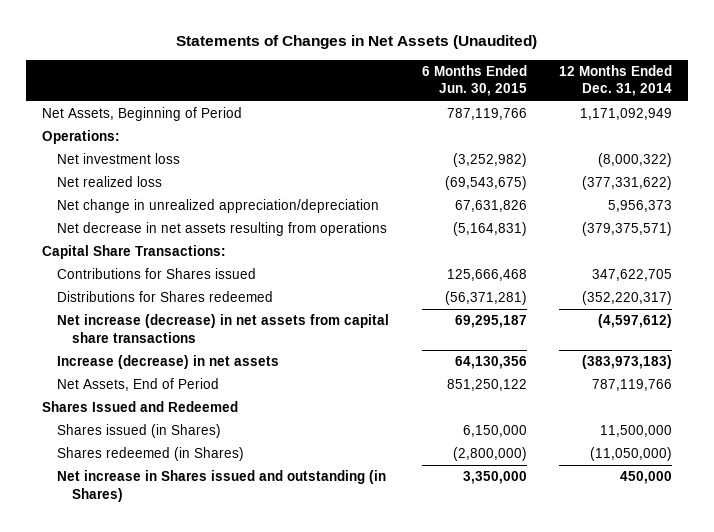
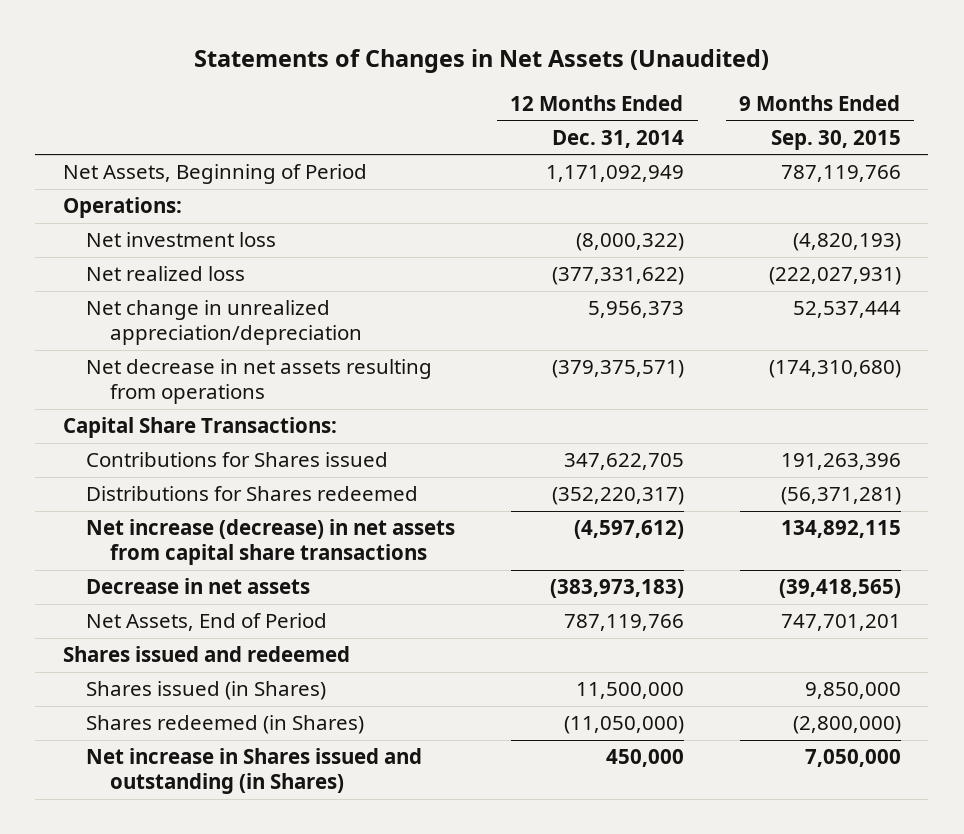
- | 6 Months Ended Jun. 30, 2015 | 12 Months Ended Dec. 31, 2014
+ | 12 Months Ended Dec. 31, 2014 | 9 Months Ended Sep. 30, 2015
- Increase (decrease) in net assets | 64,130,356 | (383,973,183)
+ Decrease in net assets | (383,973,183) | (39,418,565)
- Shares Issued and Redeemed
+ Shares issued and redeemed

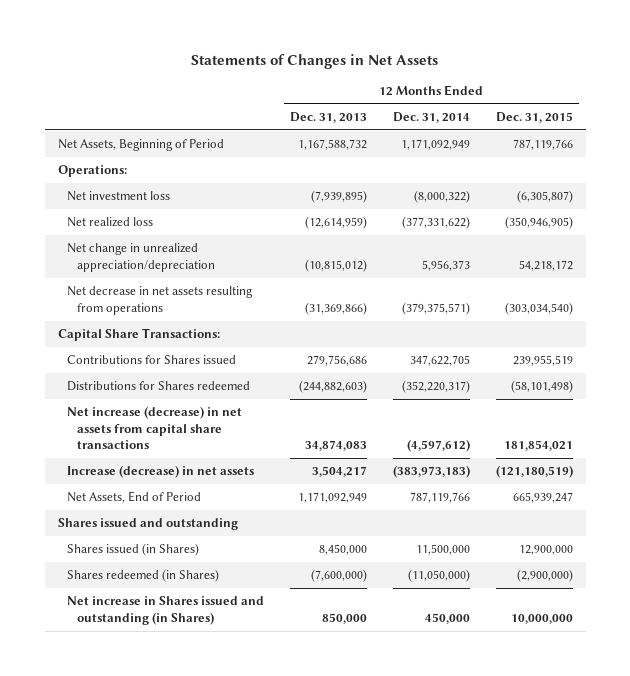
- Statements of Changes in Net Assets (Unaudited)
+ Statements of Changes in Net Assets
- | 12 Months Ended Dec. 31, 2014 | 9 Months Ended Sep. 30, 2015
+ | 12 Months Ended Dec. 31, 2013 | 12 Months Ended Dec. 31, 2014 | 12 Months Ended Dec. 31, 2015
- Decrease in net assets | (383,973,183) | (39,418,565)
+ Increase (decrease) in net assets | 3,504,217 | (383,973,183) | (121,180,519)
- Shares issued and redeemed
+ Shares issued and outstanding

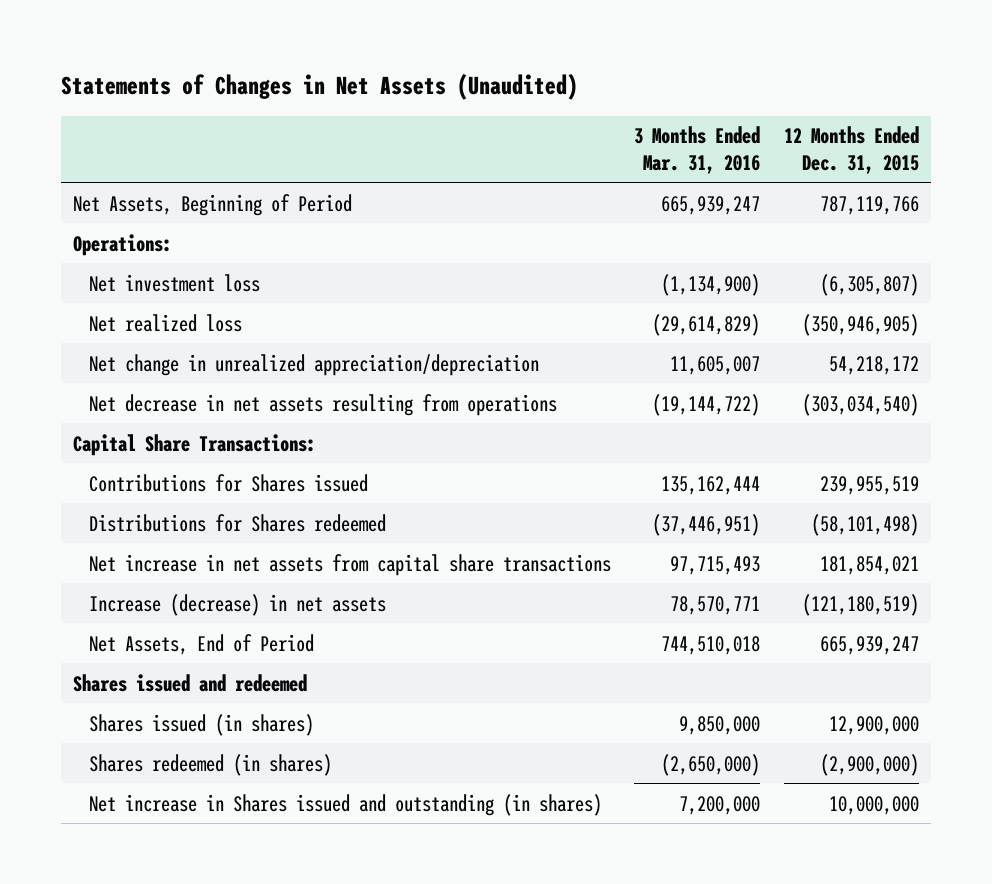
- Statements of Changes in Net Assets
+ Statements of Changes in Net Assets (Unaudited)
- | 12 Months Ended Dec. 31, 2013 | 12 Months Ended Dec. 31, 2014 | 12 Months Ended Dec. 31, 2015
+ | 3 Months Ended Mar. 31, 2016 | 12 Months Ended Dec. 31, 2015
- Net increase (decrease) in net assets from capital share transactions | 34,874,083 | (4,597,612) | 181,854,021
+ Net increase in net assets from capital share transactions | 97,715,493 | 181,854,021
- Shares issued and outstanding
- Shares issued (in Shares) | 8,450,000 | 11,500,000 | 12,900,000
- Shares redeemed (in Shares) | (7,600,000) | (11,050,000) | (2,900,000)
- Net increase in Shares issued and outstanding (in Shares) | 850,000 | 450,000 | 10,000,000
+ Shares issued and redeemed
+ Shares issued (in shares) | 9,850,000 | 12,900,000
+ Shares redeemed (in shares) | (2,650,000) | (2,900,000)
+ Net increase in Shares issued and outstanding (in shares) | 7,200,000 | 10,000,000

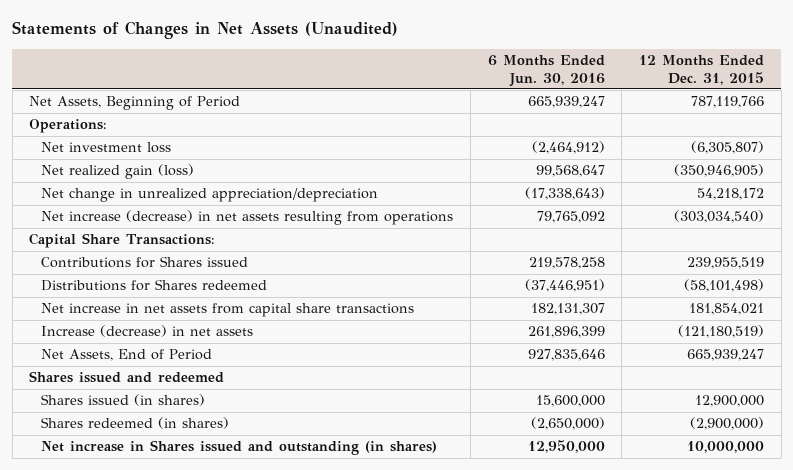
- | 3 Months Ended Mar. 31, 2016 | 12 Months Ended Dec. 31, 2015
+ | 6 Months Ended Jun. 30, 2016 | 12 Months Ended Dec. 31, 2015
- Net realized loss | (29,614,829) | (350,946,905)
+ Net realized gain (loss) | 99,568,647 | (350,946,905)
- Net decrease in net assets resulting from operations | (19,144,722) | (303,034,540)
+ Net increase (decrease) in net assets resulting from operations | 79,765,092 | (303,034,540)

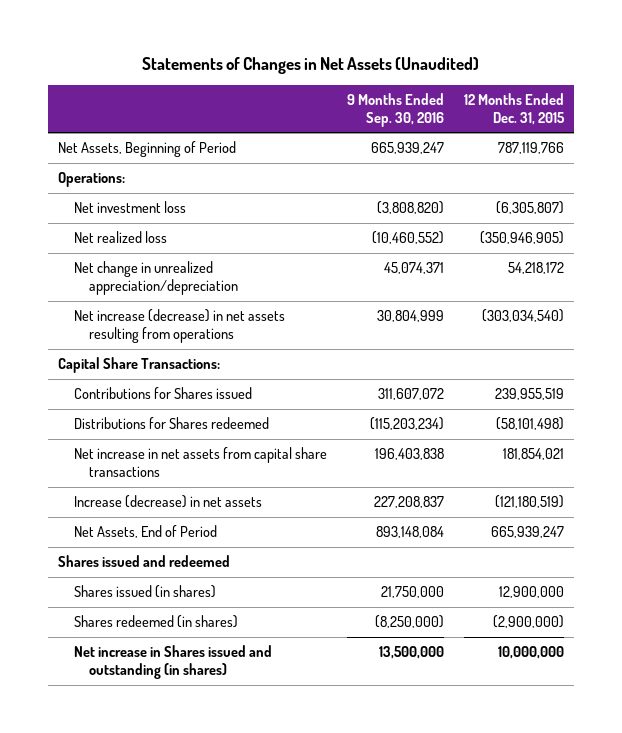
- | 6 Months Ended Jun. 30, 2016 | 12 Months Ended Dec. 31, 2015
+ | 9 Months Ended Sep. 30, 2016 | 12 Months Ended Dec. 31, 2015
- Net realized gain (loss) | 99,568,647 | (350,946,905)
+ Net realized loss | (10,460,552) | (350,946,905)

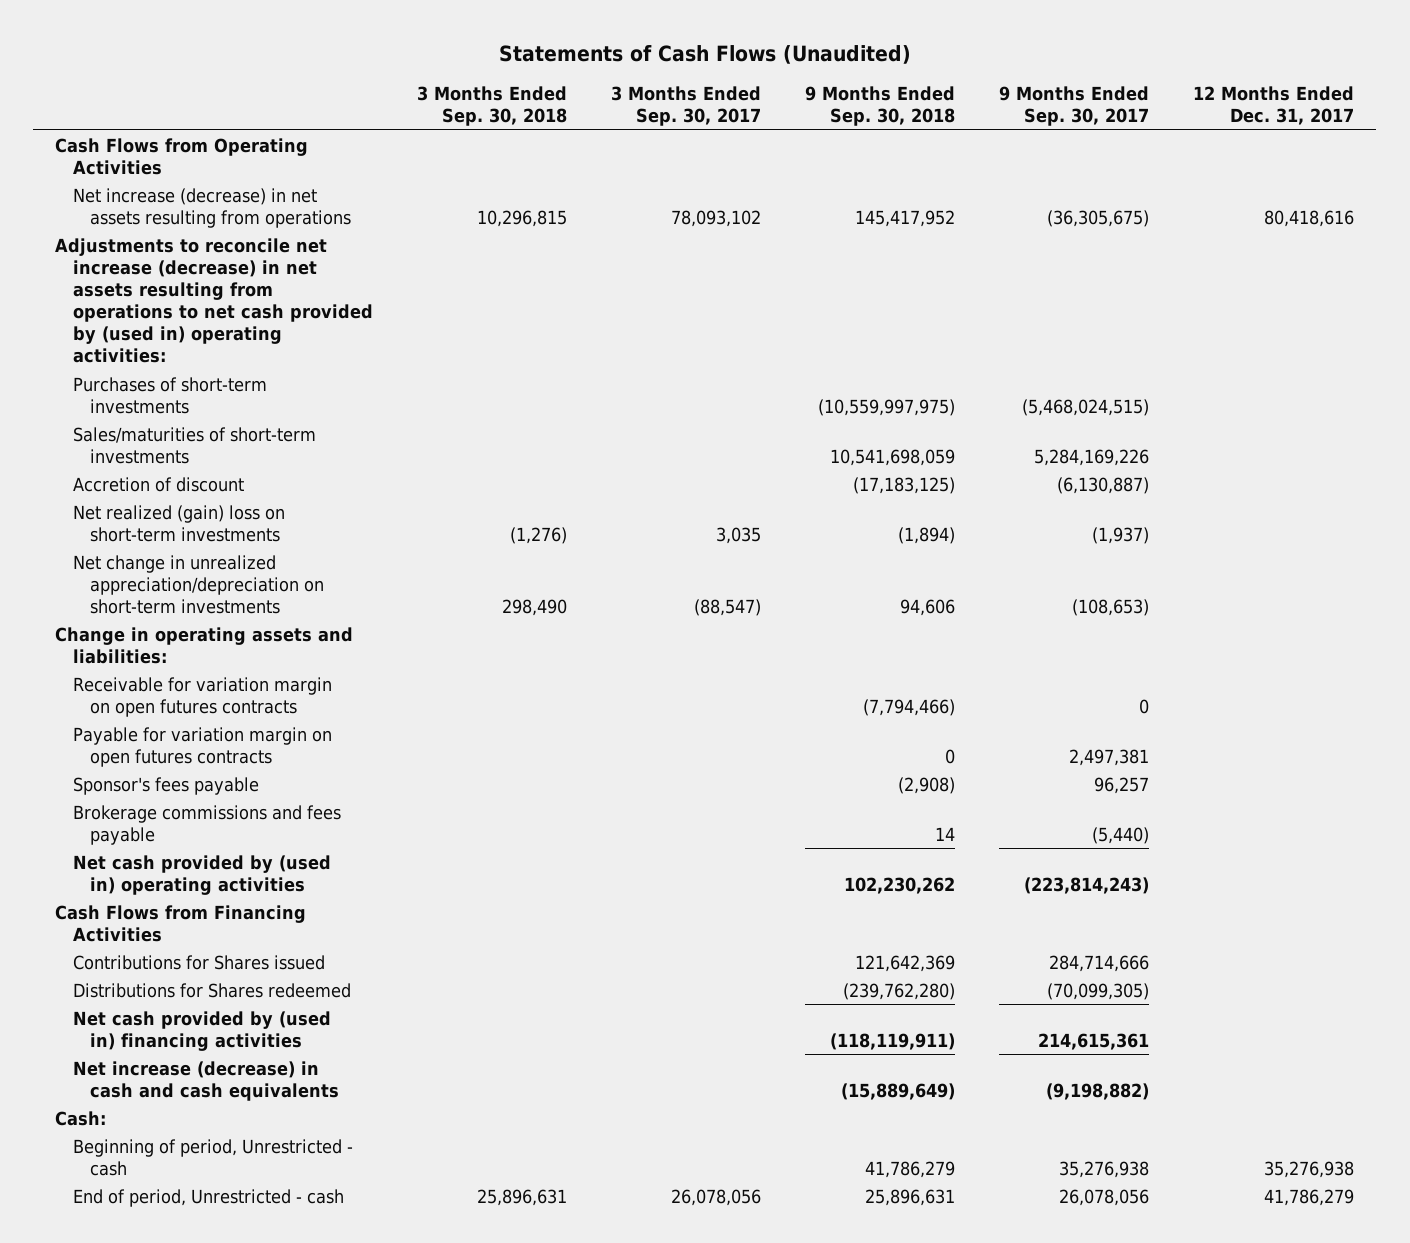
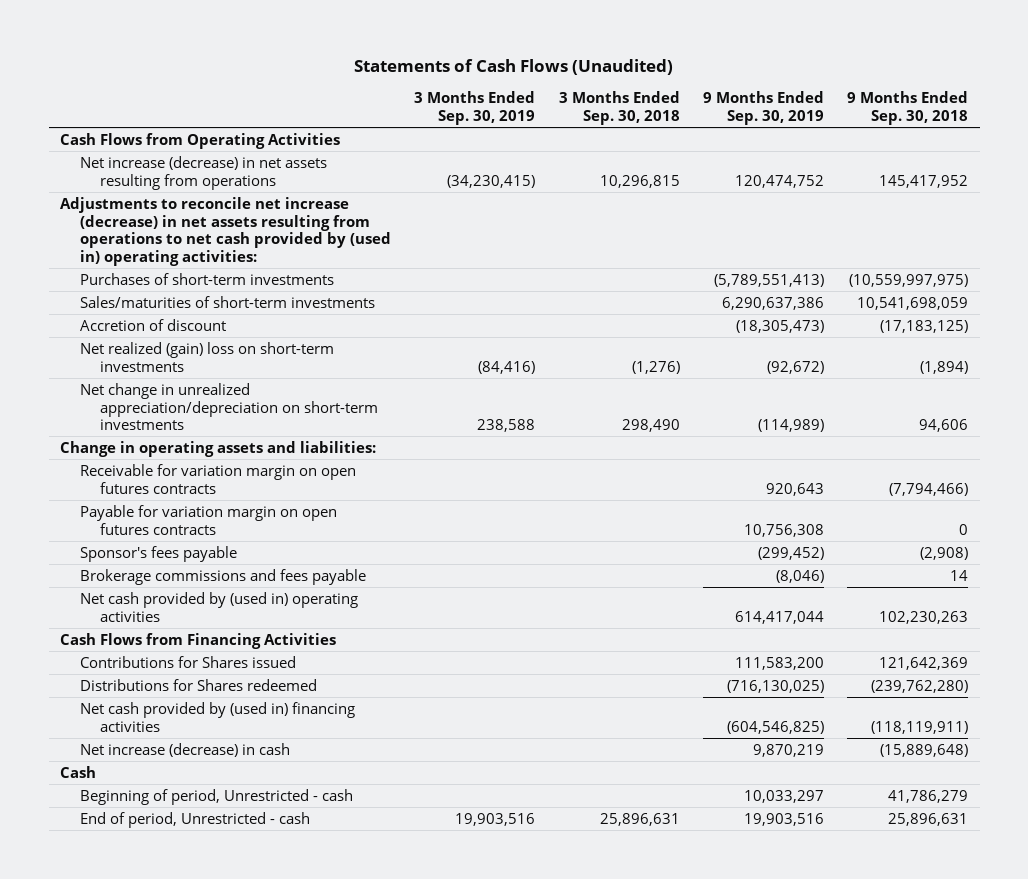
- | 3 Months Ended Sep. 30, 2018 | 3 Months Ended Sep. 30, 2017 | 9 Months Ended Sep. 30, 2018 | 9 Months Ended Sep. 30, 2017 | 12 Months Ended Dec. 31, 2017
+ | 3 Months Ended Sep. 30, 2019 | 3 Months Ended Sep. 30, 2018 | 9 Months Ended Sep. 30, 2019 | 9 Months Ended Sep. 30, 2018
- Net cash provided by (used in) operating activities | | | 102,230,262 | (223,814,243) |
+ Net cash provided by (used in) operating activities | | | 614,417,044 | 102,230,263
- Net increase (decrease) in cash and cash equivalents | | | (15,889,649) | (9,198,882) |
- Cash:
+ Net increase (decrease) in cash | | | 9,870,219 | (15,889,648)
+ Cash

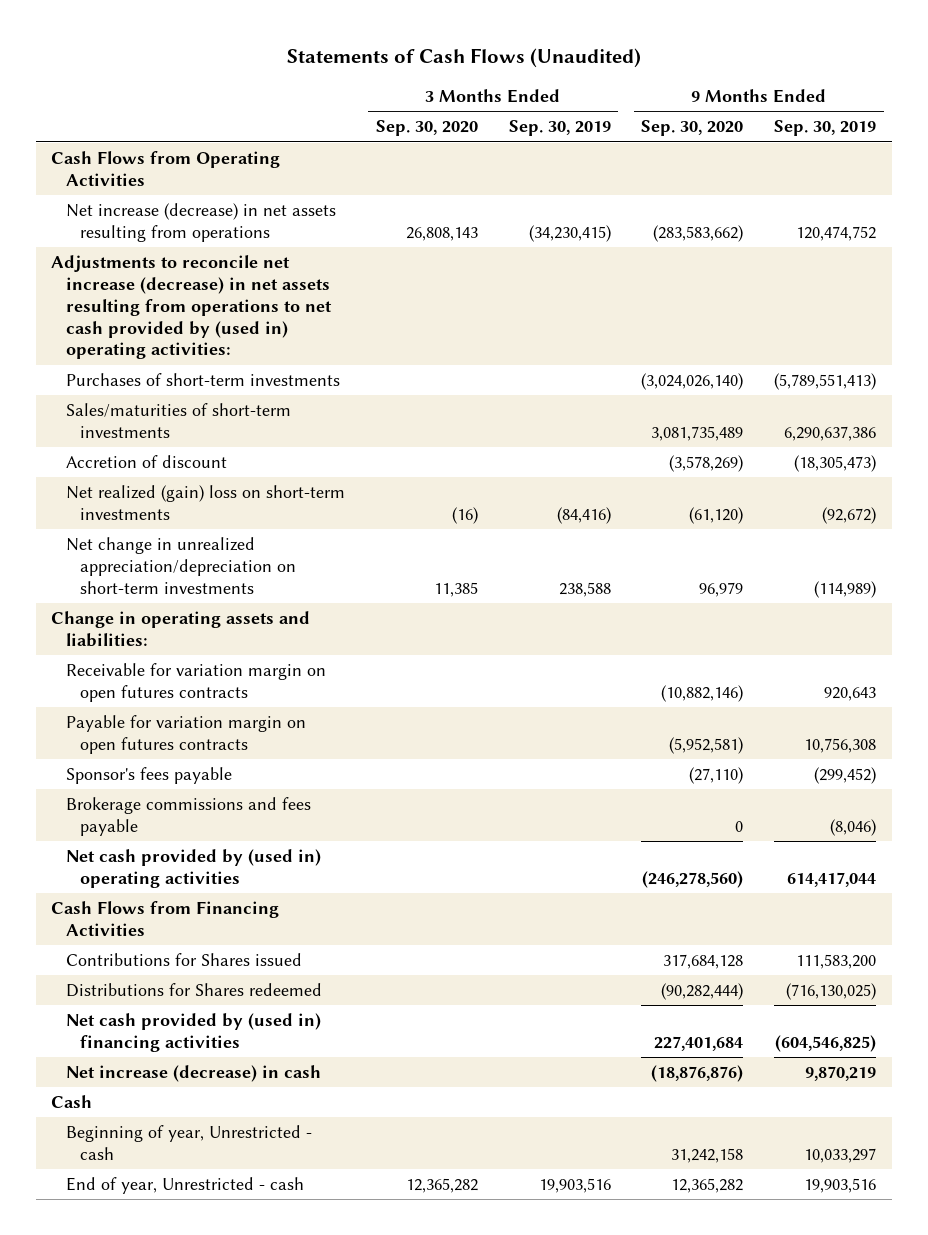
- | 3 Months Ended Sep. 30, 2019 | 3 Months Ended Sep. 30, 2018 | 9 Months Ended Sep. 30, 2019 | 9 Months Ended Sep. 30, 2018
+ | 3 Months Ended Sep. 30, 2020 | 3 Months Ended Sep. 30, 2019 | 9 Months Ended Sep. 30, 2020 | 9 Months Ended Sep. 30, 2019
- Beginning of period, Unrestricted - cash | | | 10,033,297 | 41,786,279
- End of period, Unrestricted - cash | 19,903,516 | 25,896,631 | 19,903,516 | 25,896,631
+ Beginning of year, Unrestricted - cash | | | 31,242,158 | 10,033,297
+ End of year, Unrestricted - cash | 12,365,282 | 19,903,516 | 12,365,282 | 19,903,516

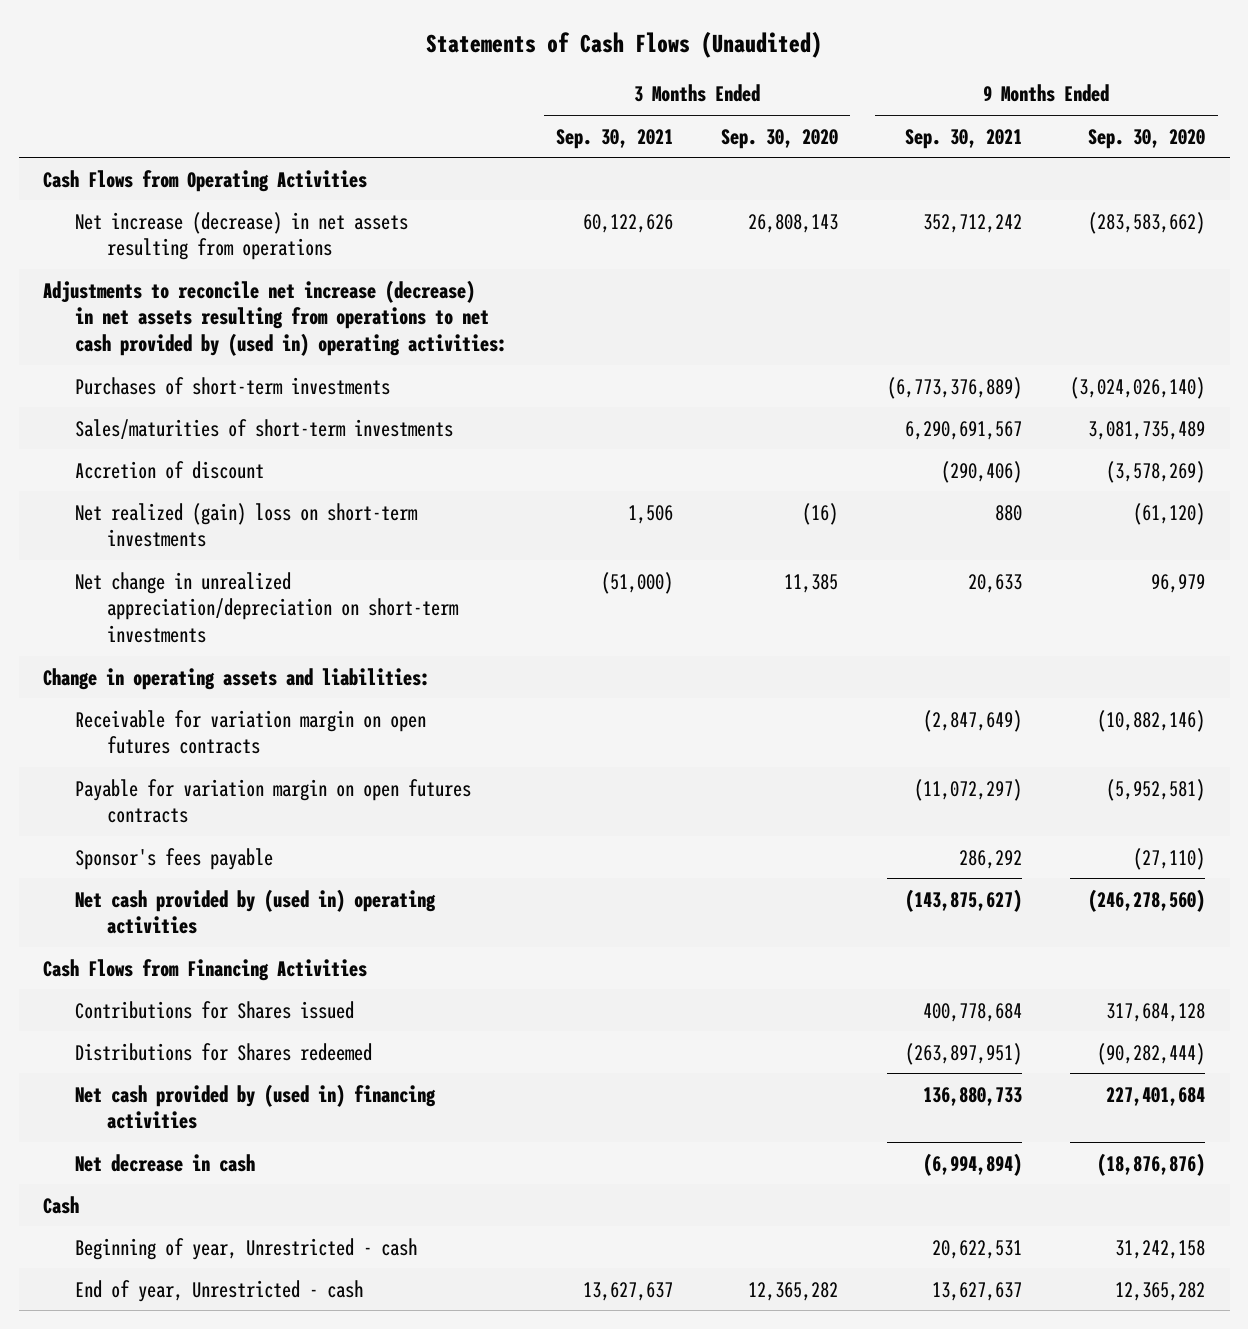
- | 3 Months Ended Sep. 30, 2020 | 3 Months Ended Sep. 30, 2019 | 9 Months Ended Sep. 30, 2020 | 9 Months Ended Sep. 30, 2019
+ | 3 Months Ended Sep. 30, 2021 | 3 Months Ended Sep. 30, 2020 | 9 Months Ended Sep. 30, 2021 | 9 Months Ended Sep. 30, 2020
- Brokerage commissions and fees payable | | | 0 | (8,046)
- Net increase (decrease) in cash | | | (18,876,876) | 9,870,219
+ Net decrease in cash | | | (6,994,894) | (18,876,876)

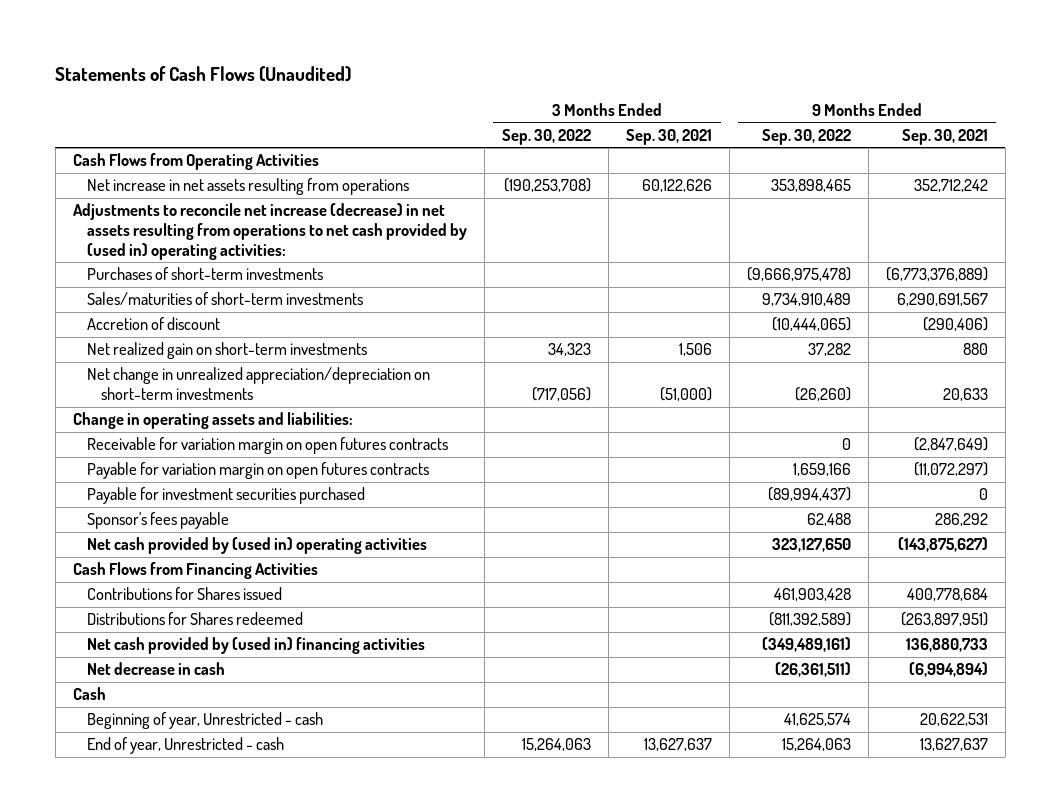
- | 3 Months Ended Sep. 30, 2021 | 3 Months Ended Sep. 30, 2020 | 9 Months Ended Sep. 30, 2021 | 9 Months Ended Sep. 30, 2020
+ | 3 Months Ended Sep. 30, 2022 | 3 Months Ended Sep. 30, 2021 | 9 Months Ended Sep. 30, 2022 | 9 Months Ended Sep. 30, 2021
- Net increase (decrease) in net assets resulting from operations | 60,122,626 | 26,808,143 | 352,712,242 | (283,583,662)
+ Net increase in net assets resulting from operations | (190,253,708) | 60,122,626 | 353,898,465 | 352,712,242
- Net realized (gain) loss on short-term investments | 1,506 | (16) | 880 | (61,120)
+ Net realized gain on short-term investments | 34,323 | 1,506 | 37,282 | 880
+ Payable for investment securities purchased | | | (89,994,437) | 0

